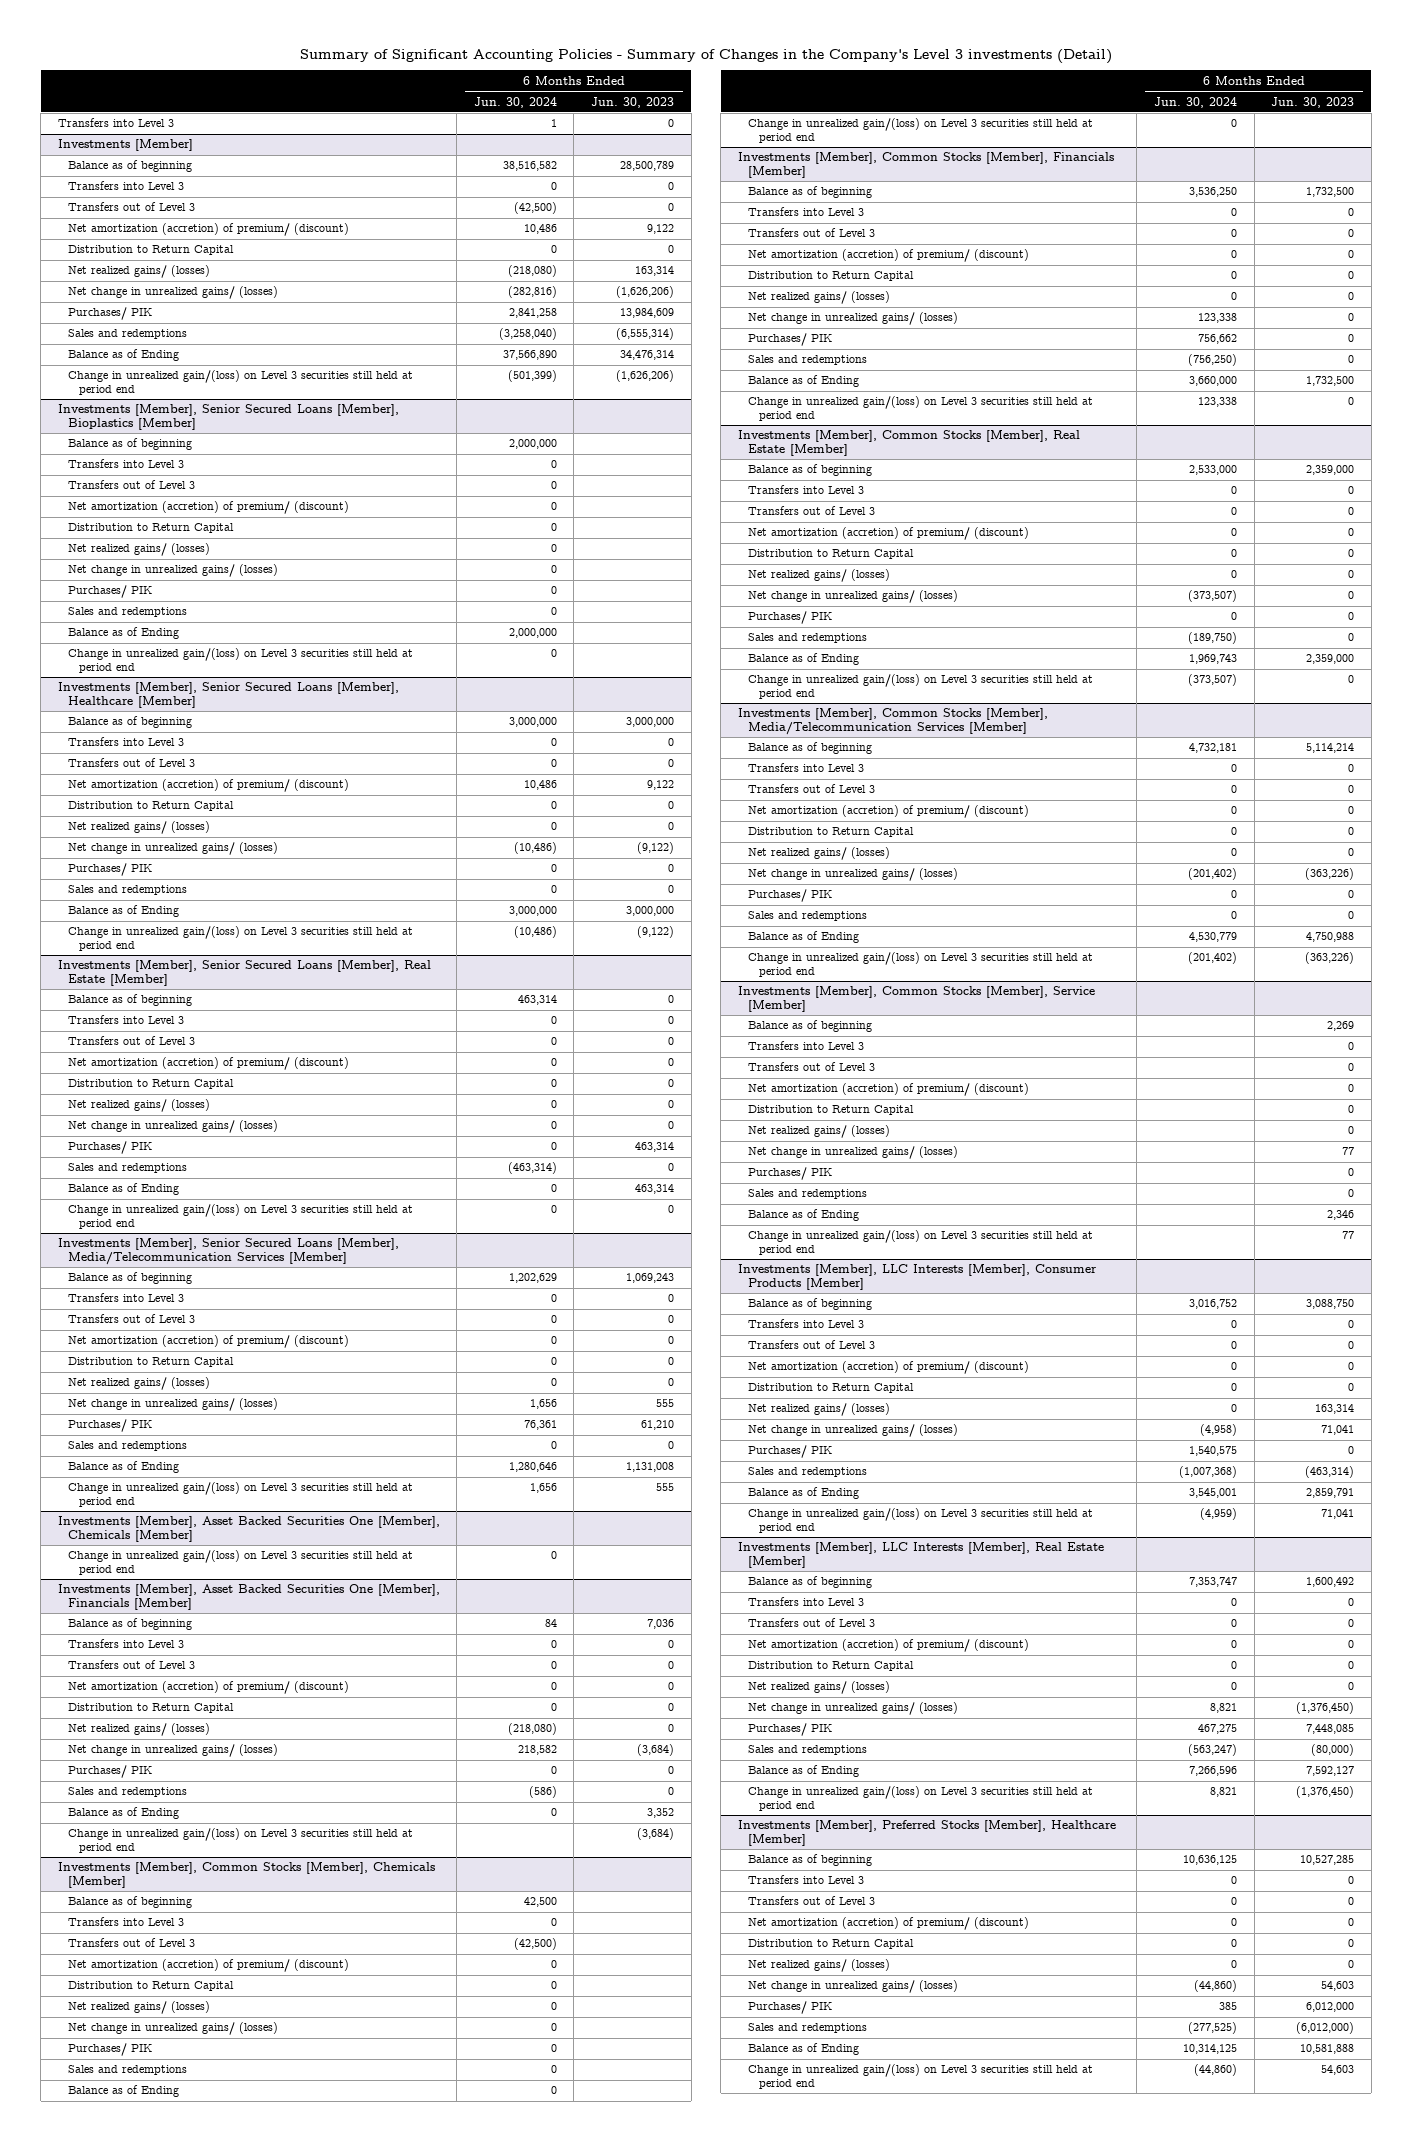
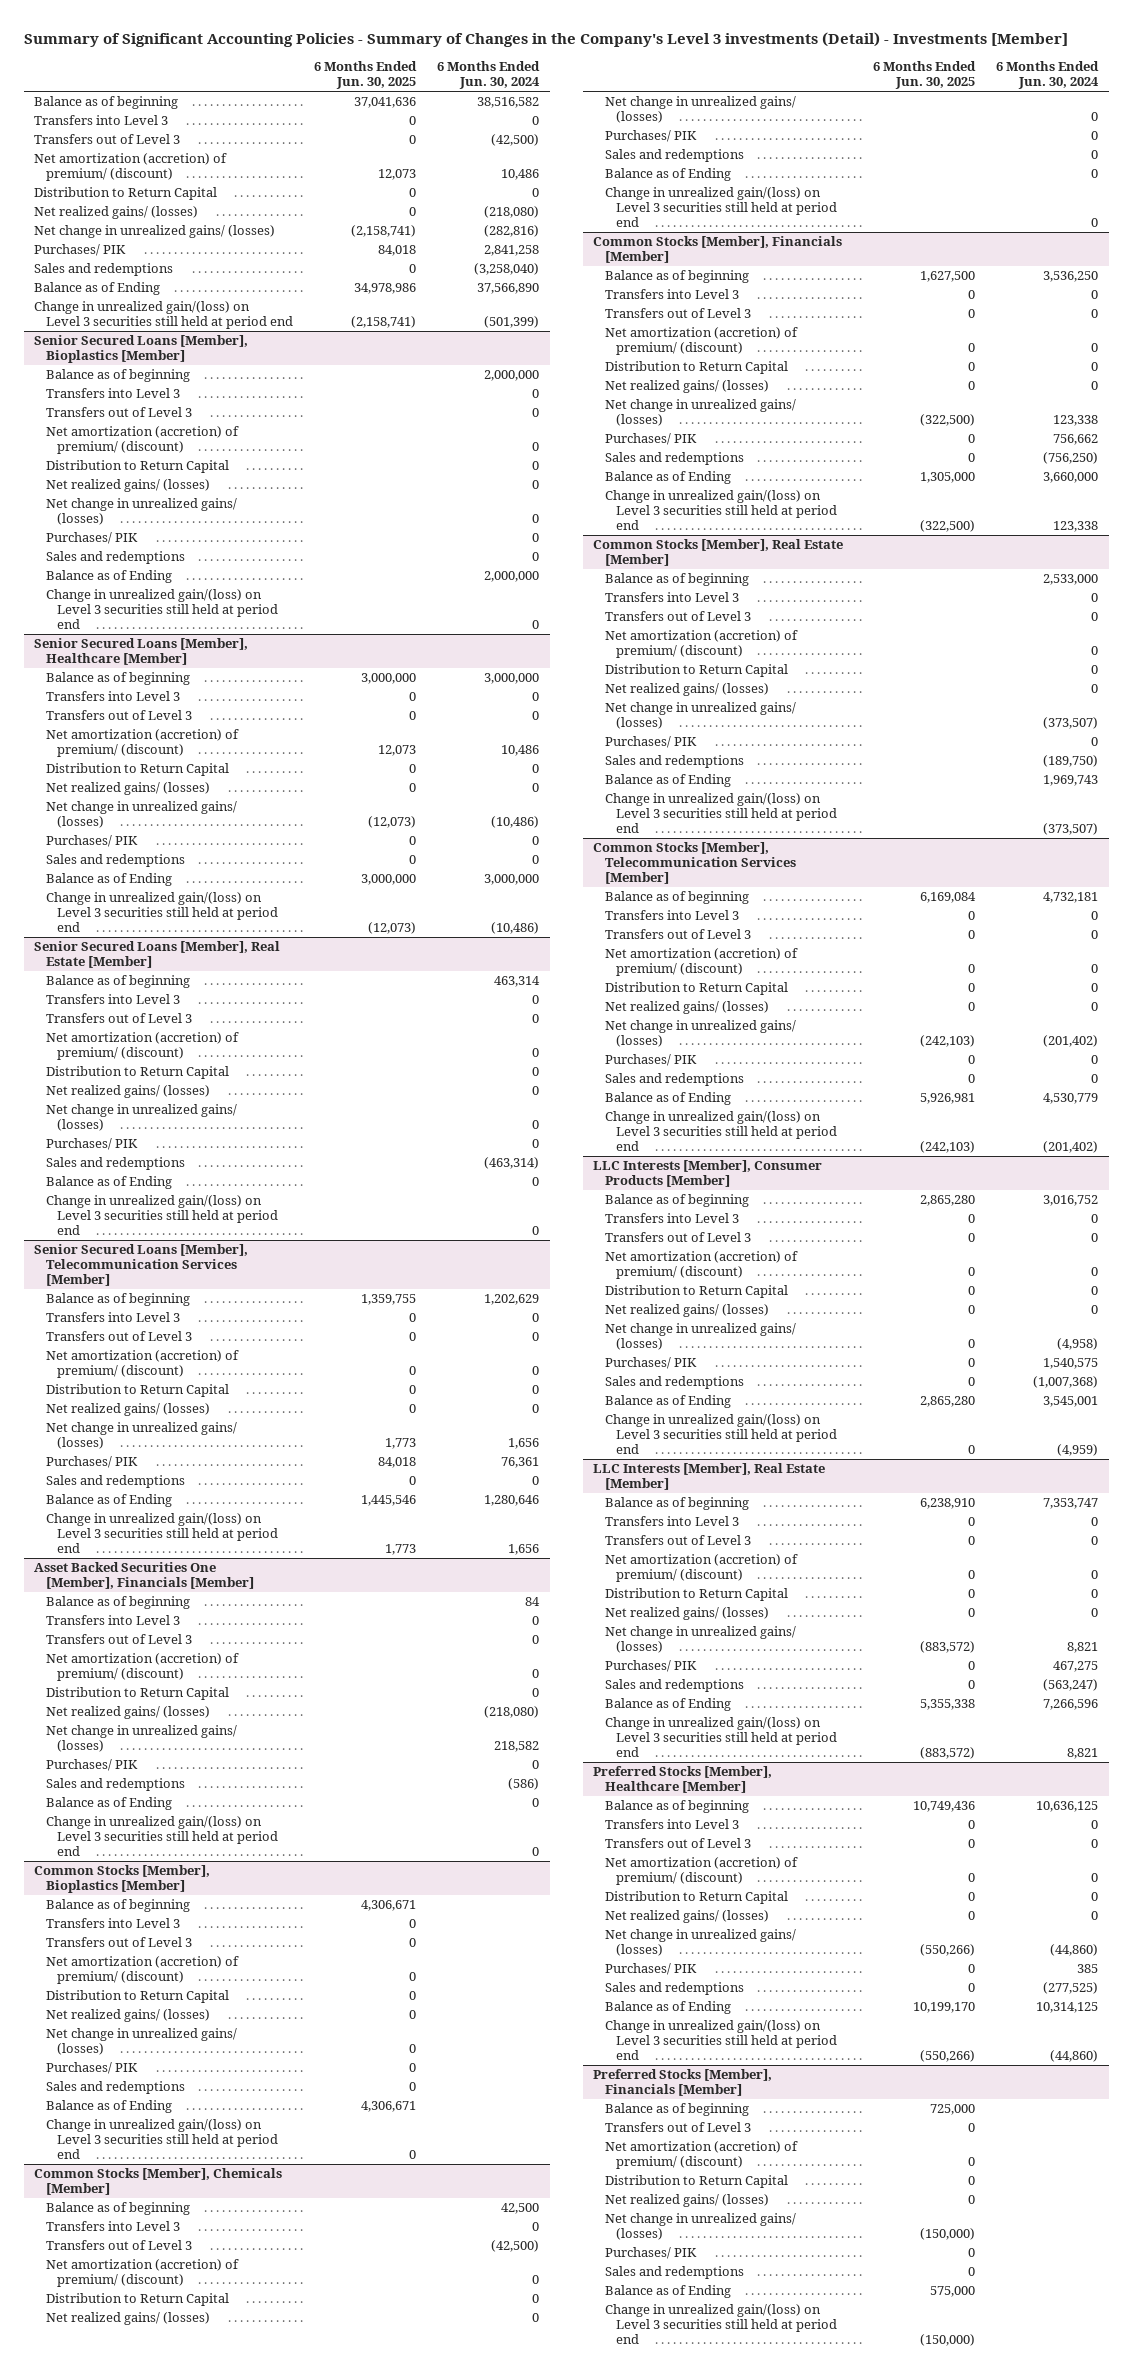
- Summary of Significant Accounting Policies - Summary of Changes in the Company's Level 3 investments (Detail)
+ Summary of Significant Accounting Policies - Summary of Changes in the Company's Level 3 investments (Detail) - Investments [Member]
- | 6 Months Ended Jun. 30, 2024 | 6 Months Ended Jun. 30, 2023
+ | 6 Months Ended Jun. 30, 2025 | 6 Months Ended Jun. 30, 2024
- Transfers into Level 3 | 1 | 0
- Investments [Member]
- Investments [Member], Senior Secured Loans [Member], Bioplastics [Member]
+ Senior Secured Loans [Member], Bioplastics [Member]
- Investments [Member], Senior Secured Loans [Member], Healthcare [Member]
+ Senior Secured Loans [Member], Healthcare [Member]
- Investments [Member], Senior Secured Loans [Member], Real Estate [Member]
+ Senior Secured Loans [Member], Real Estate [Member]
- Investments [Member], Senior Secured Loans [Member], Media/Telecommunication Services [Member]
+ Senior Secured Loans [Member], Telecommunication Services [Member]
- Investments [Member], Asset Backed Securities One [Member], Chemicals [Member]
- Change in unrealized gain/(loss) on Level 3 securities still held at period end | 0 |
- Investments [Member], Asset Backed Securities One [Member], Financials [Member]
+ Asset Backed Securities One [Member], Financials [Member]
+ Change in unrealized gain/(loss) on Level 3 securities still held at period end | | 0
+ Common Stocks [Member], Bioplastics [Member]
+ Balance as of beginning | 4,306,671 |
+ Transfers into Level 3 | 0 |
+ Transfers out of Level 3 | 0 |
+ Net amortization (accretion) of premium/ (discount) | 0 |
+ Distribution to Return Capital | 0 |
+ Net realized gains/ (losses) | 0 |
+ Net change in unrealized gains/ (losses) | 0 |
+ Purchases/ PIK | 0 |
+ Sales and redemptions | 0 |
+ Balance as of Ending | 4,306,671 |
- Investments [Member], Common Stocks [Member], Chemicals [Member]
+ Common Stocks [Member], Chemicals [Member]
- Investments [Member], Common Stocks [Member], Financials [Member]
+ Common Stocks [Member], Financials [Member]
- Investments [Member], Common Stocks [Member], Real Estate [Member]
+ Common Stocks [Member], Real Estate [Member]
- Investments [Member], Common Stocks [Member], Media/Telecommunication Services [Member]
+ Common Stocks [Member], Telecommunication Services [Member]
- Investments [Member], Common Stocks [Member], Service [Member]
- Balance as of beginning | | 2,269
- Transfers into Level 3 | | 0
- Transfers out of Level 3 | | 0
- Net amortization (accretion) of premium/ (discount) | | 0
- Distribution to Return Capital | | 0
- Net realized gains/ (losses) | | 0
- Net change in unrealized gains/ (losses) | | 77
- Purchases/ PIK | | 0
- Sales and redemptions | | 0
- Balance as of Ending | | 2,346
- Change in unrealized gain/(loss) on Level 3 securities still held at period end | | 77
- Investments [Member], LLC Interests [Member], Consumer Products [Member]
+ LLC Interests [Member], Consumer Products [Member]
- Investments [Member], LLC Interests [Member], Real Estate [Member]
+ LLC Interests [Member], Real Estate [Member]
- Investments [Member], Preferred Stocks [Member], Healthcare [Member]
+ Preferred Stocks [Member], Healthcare [Member]
+ Preferred Stocks [Member], Financials [Member]
+ Balance as of beginning | 725,000 |
+ Transfers out of Level 3 | 0 |
+ Net amortization (accretion) of premium/ (discount) | 0 |
+ Distribution to Return Capital | 0 |
+ Net realized gains/ (losses) | 0 |
+ Net change in unrealized gains/ (losses) | (150,000) |
+ Purchases/ PIK | 0 |
+ Sales and redemptions | 0 |
+ Balance as of Ending | 575,000 |
+ Change in unrealized gain/(loss) on Level 3 securities still held at period end | (150,000) |

